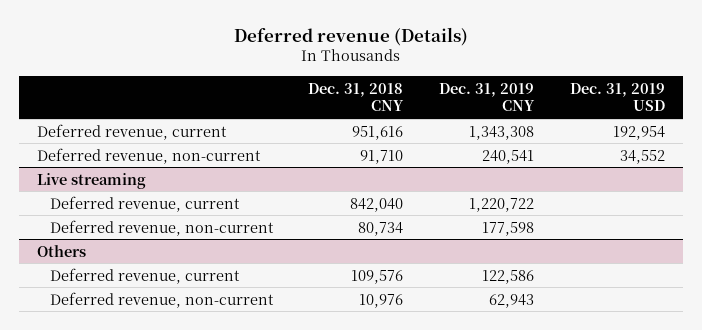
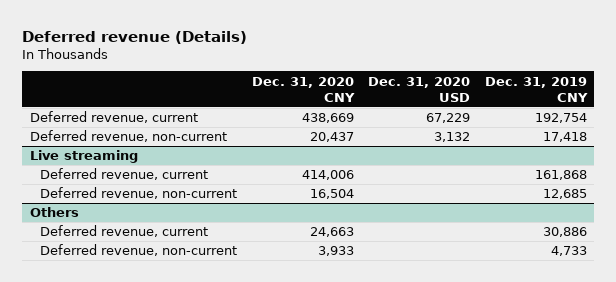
- | Dec. 31, 2018 CNY | Dec. 31, 2019 CNY | Dec. 31, 2019 USD
+ | Dec. 31, 2020 CNY | Dec. 31, 2020 USD | Dec. 31, 2019 CNY
- Deferred revenue, current | 951,616 | 1,343,308 | 192,954
- Deferred revenue, non-current | 91,710 | 240,541 | 34,552
+ Deferred revenue, current | 438,669 | 67,229 | 192,754
+ Deferred revenue, non-current | 20,437 | 3,132 | 17,418
@ Live streaming
- Deferred revenue, current | 842,040 | 1,220,722 |
- Deferred revenue, non-current | 80,734 | 177,598 |
+ Deferred revenue, current | 414,006 | | 161,868
+ Deferred revenue, non-current | 16,504 | | 12,685
@ Others
- Deferred revenue, current | 109,576 | 122,586 |
- Deferred revenue, non-current | 10,976 | 62,943 |
+ Deferred revenue, current | 24,663 | | 30,886
+ Deferred revenue, non-current | 3,933 | | 4,733

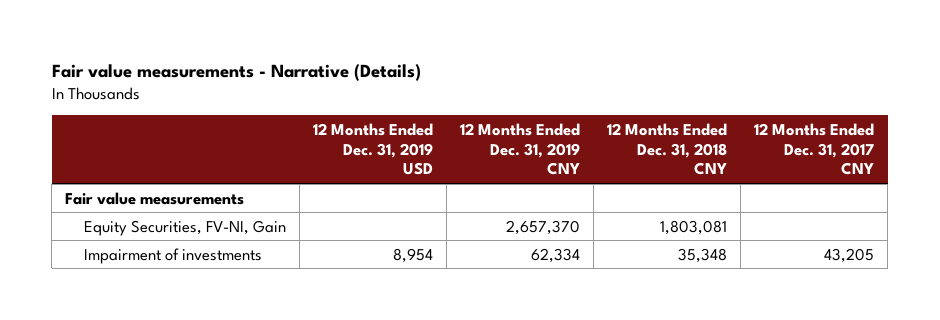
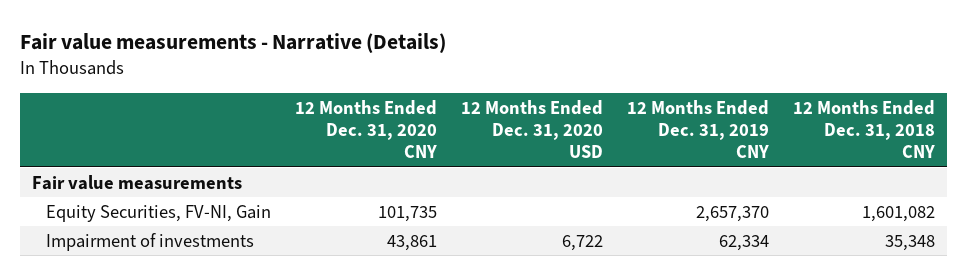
- | 12 Months Ended Dec. 31, 2019 USD | 12 Months Ended Dec. 31, 2019 CNY | 12 Months Ended Dec. 31, 2018 CNY | 12 Months Ended Dec. 31, 2017 CNY
+ | 12 Months Ended Dec. 31, 2020 CNY | 12 Months Ended Dec. 31, 2020 USD | 12 Months Ended Dec. 31, 2019 CNY | 12 Months Ended Dec. 31, 2018 CNY
- Equity Securities, FV-NI, Gain | | 2,657,370 | 1,803,081 |
+ Equity Securities, FV-NI, Gain | 101,735 | | 2,657,370 | 1,601,082

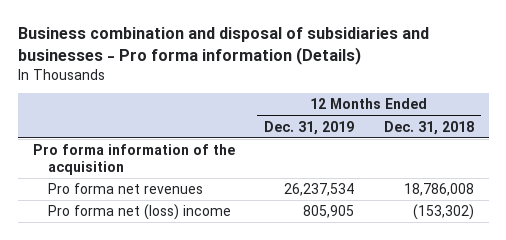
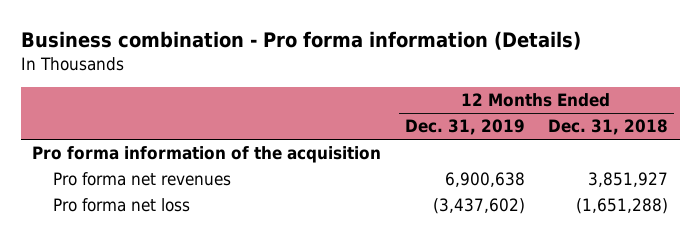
- Business combination and disposal of subsidiaries and businesses - Pro forma information (Details)
+ Business combination - Pro forma information (Details)
- Pro forma net revenues | 26,237,534 | 18,786,008
- Pro forma net (loss) income | 805,905 | (153,302)
+ Pro forma net revenues | 6,900,638 | 3,851,927
+ Pro forma net loss | (3,437,602) | (1,651,288)

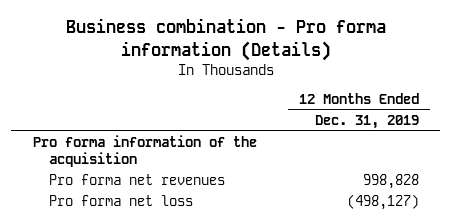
- | 12 Months Ended Dec. 31, 2019 | 12 Months Ended Dec. 31, 2018
+ | 12 Months Ended Dec. 31, 2019
- Pro forma net revenues | 6,900,638 | 3,851,927
- Pro forma net loss | (3,437,602) | (1,651,288)
+ Pro forma net revenues | 998,828
+ Pro forma net loss | (498,127)

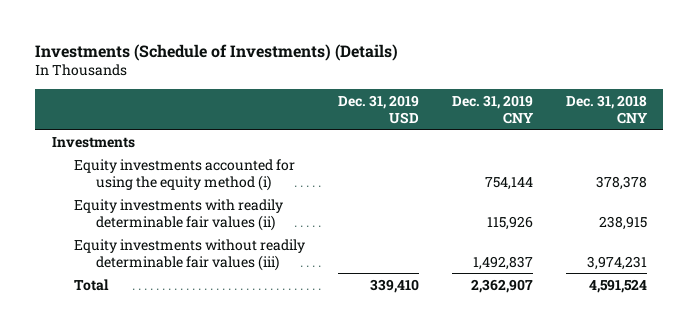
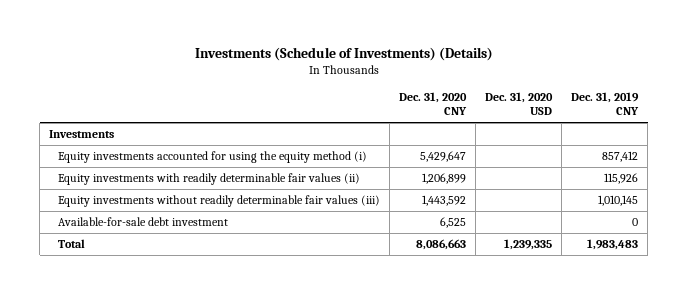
- | Dec. 31, 2019 USD | Dec. 31, 2019 CNY | Dec. 31, 2018 CNY
+ | Dec. 31, 2020 CNY | Dec. 31, 2020 USD | Dec. 31, 2019 CNY
- Equity investments accounted for using the equity method (i) | | 754,144 | 378,378
+ Equity investments accounted for using the equity method (i) | 5,429,647 | | 857,412
- Equity investments without readily determinable fair values (iii) | | 1,492,837 | 3,974,231
- Total | 339,410 | 2,362,907 | 4,591,524
+ Equity investments without readily determinable fair values (iii) | 1,443,592 | | 1,010,145
+ Available-for-sale debt investment | 6,525 | | 0
+ Total | 8,086,663 | 1,239,335 | 1,983,483

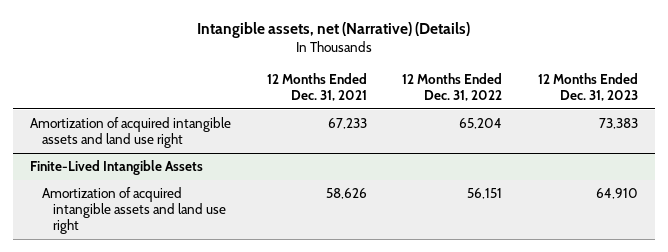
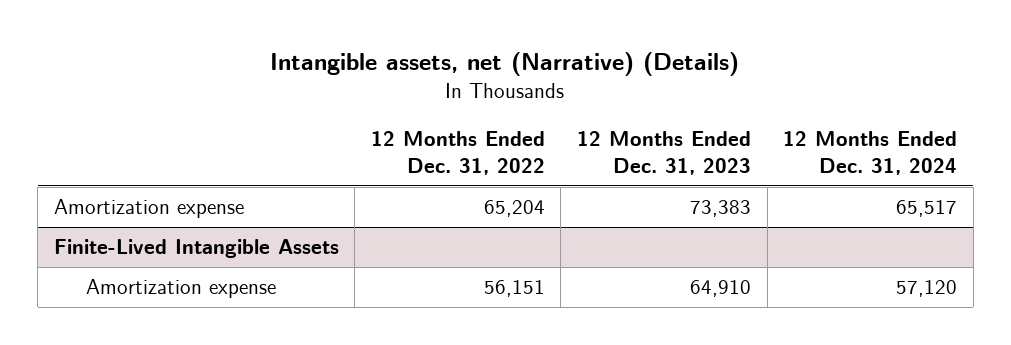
- | 12 Months Ended Dec. 31, 2021 | 12 Months Ended Dec. 31, 2022 | 12 Months Ended Dec. 31, 2023
+ | 12 Months Ended Dec. 31, 2022 | 12 Months Ended Dec. 31, 2023 | 12 Months Ended Dec. 31, 2024
- Amortization of acquired intangible assets and land use right | 67,233 | 65,204 | 73,383
+ Amortization expense | 65,204 | 73,383 | 65,517
@ Finite-Lived Intangible Assets
- Amortization of acquired intangible assets and land use right | 58,626 | 56,151 | 64,910
+ Amortization expense | 56,151 | 64,910 | 57,120

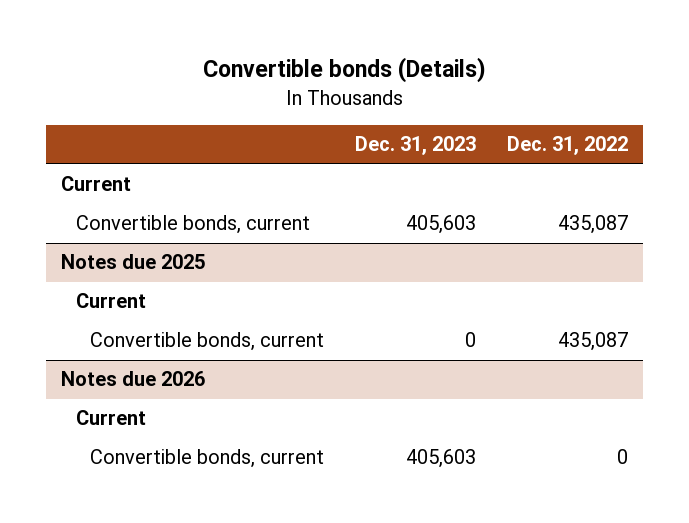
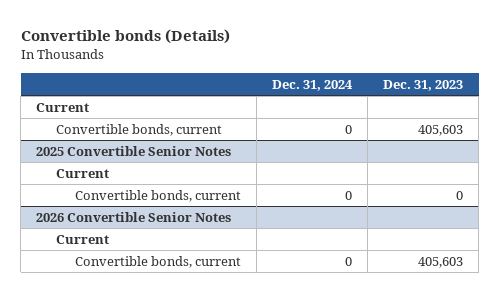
- | Dec. 31, 2023 | Dec. 31, 2022
+ | Dec. 31, 2024 | Dec. 31, 2023
- Notes due 2025
+ 2025 Convertible Senior Notes
- Notes due 2026
+ 2026 Convertible Senior Notes

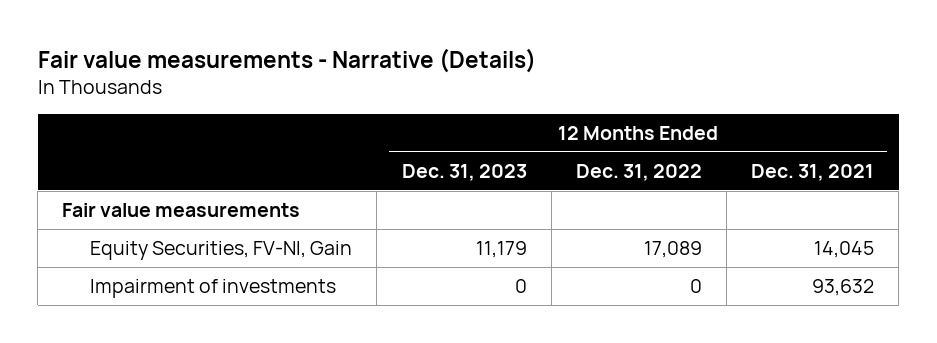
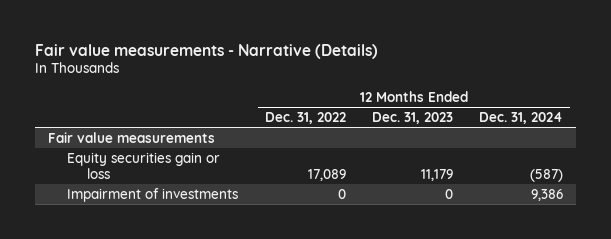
- | 12 Months Ended Dec. 31, 2023 | 12 Months Ended Dec. 31, 2022 | 12 Months Ended Dec. 31, 2021
+ | 12 Months Ended Dec. 31, 2022 | 12 Months Ended Dec. 31, 2023 | 12 Months Ended Dec. 31, 2024
- Equity Securities, FV-NI, Gain | 11,179 | 17,089 | 14,045
+ Equity securities gain or loss | 17,089 | 11,179 | (587)

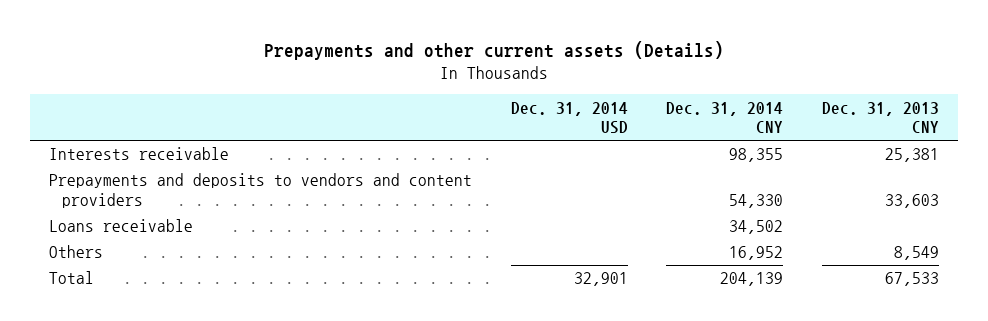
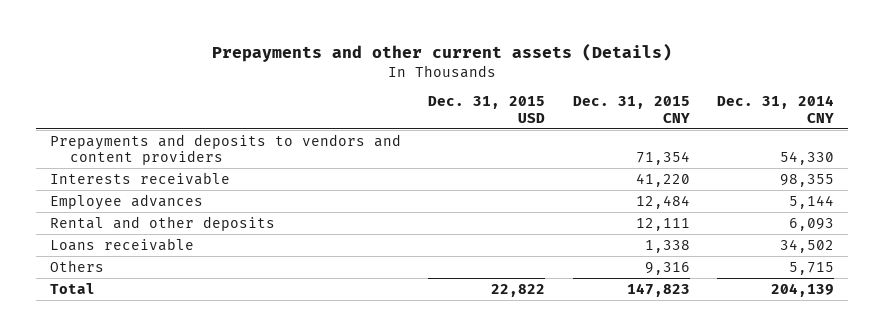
- | Dec. 31, 2014 USD | Dec. 31, 2014 CNY | Dec. 31, 2013 CNY
+ | Dec. 31, 2015 USD | Dec. 31, 2015 CNY | Dec. 31, 2014 CNY
moved down: Interests receivable | | 41,220 | 98,355
+ Employee advances | | 12,484 | 5,144
+ Rental and other deposits | | 12,111 | 6,093
- Others | | 16,952 | 8,549
+ Others | | 9,316 | 5,715

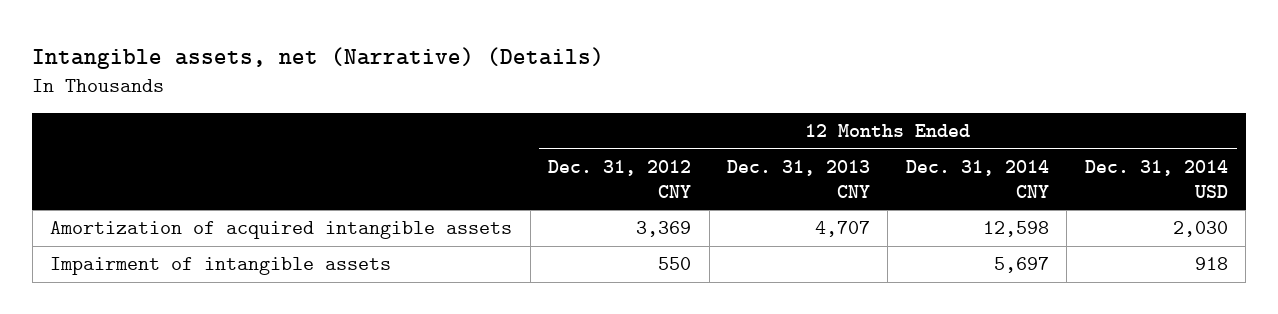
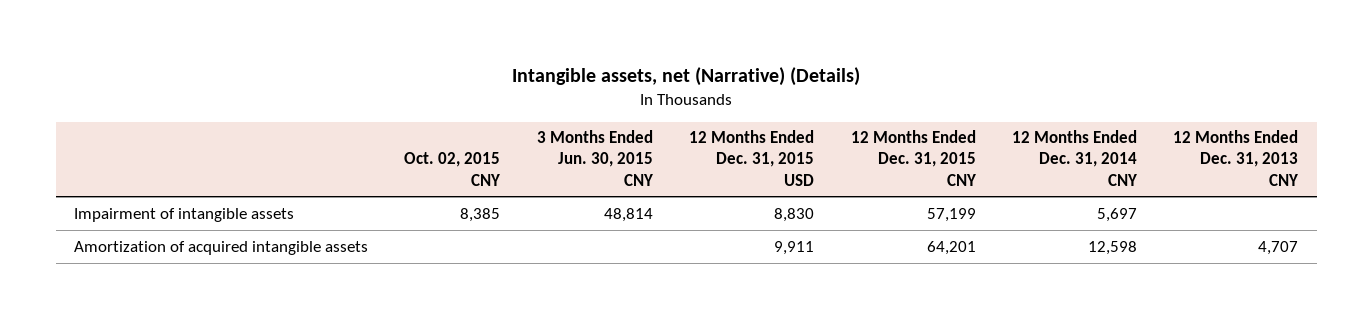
- | 12 Months Ended Dec. 31, 2012 CNY | 12 Months Ended Dec. 31, 2013 CNY | 12 Months Ended Dec. 31, 2014 CNY | 12 Months Ended Dec. 31, 2014 USD
+ | Oct. 02, 2015 CNY | 3 Months Ended Jun. 30, 2015 CNY | 12 Months Ended Dec. 31, 2015 USD | 12 Months Ended Dec. 31, 2015 CNY | 12 Months Ended Dec. 31, 2014 CNY | 12 Months Ended Dec. 31, 2013 CNY
moved down: Amortization of acquired intangible assets | | | 9,911 | 64,201 | 12,598 | 4,707

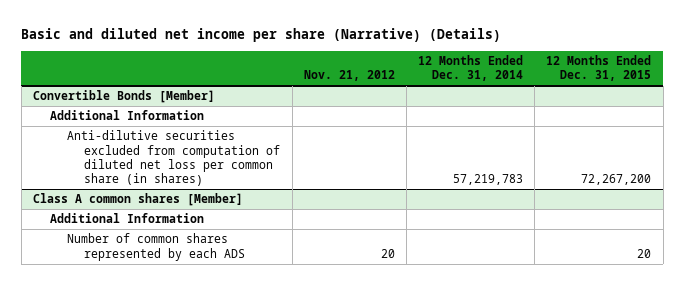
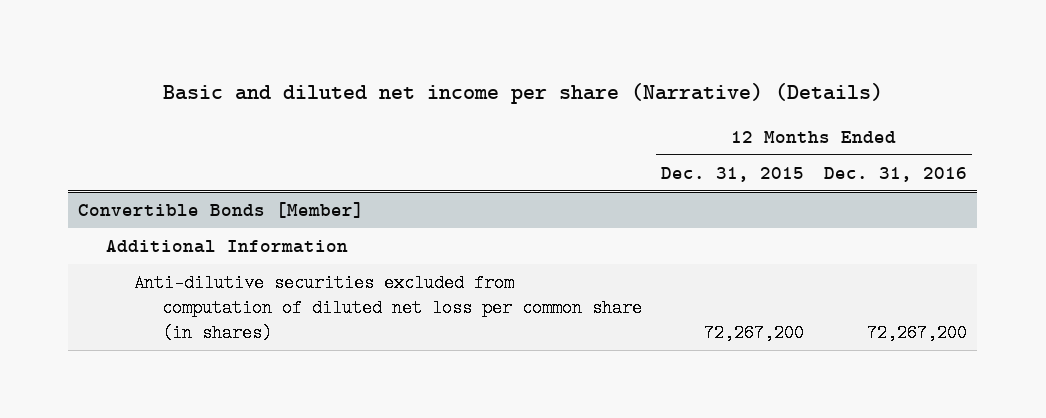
- | Nov. 21, 2012 | 12 Months Ended Dec. 31, 2014 | 12 Months Ended Dec. 31, 2015
+ | 12 Months Ended Dec. 31, 2015 | 12 Months Ended Dec. 31, 2016
- Class A common shares [Member]
- Additional Information
- Number of common shares represented by each ADS | 20 | | 20

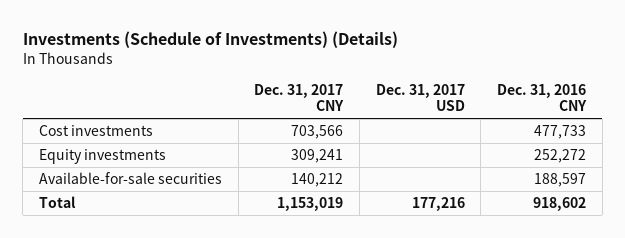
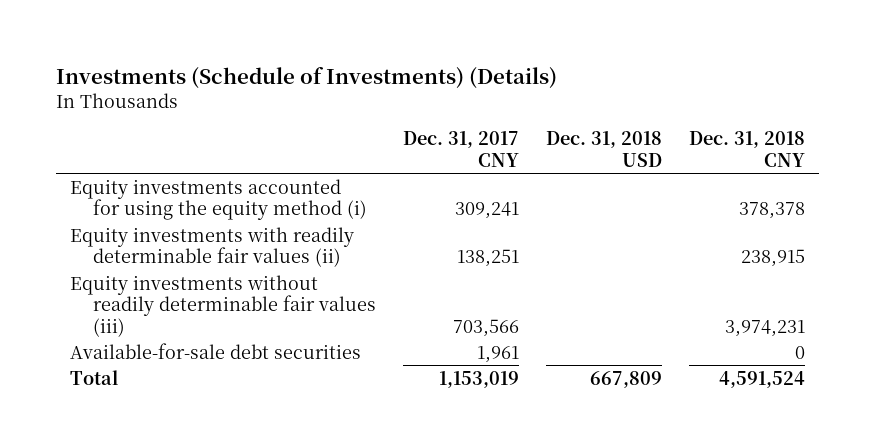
- | Dec. 31, 2017 CNY | Dec. 31, 2017 USD | Dec. 31, 2016 CNY
+ | Dec. 31, 2017 CNY | Dec. 31, 2018 USD | Dec. 31, 2018 CNY
- Cost investments | 703,566 | | 477,733
- Equity investments | 309,241 | | 252,272
- Available-for-sale securities | 140,212 | | 188,597
+ Equity investments accounted for using the equity method (i) | 309,241 | | 378,378
+ Equity investments with readily determinable fair values (ii) | 138,251 | | 238,915
+ Equity investments without readily determinable fair values (iii) | 703,566 | | 3,974,231
+ Available-for-sale debt securities | 1,961 | | 0

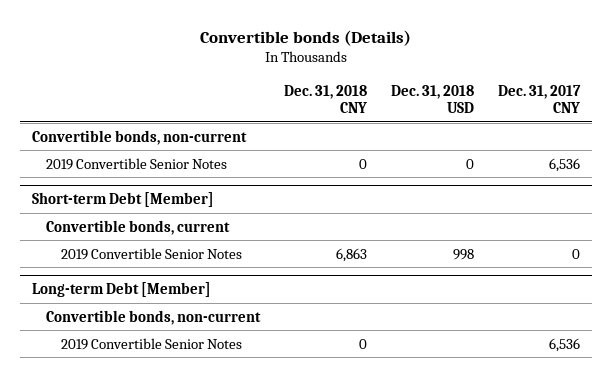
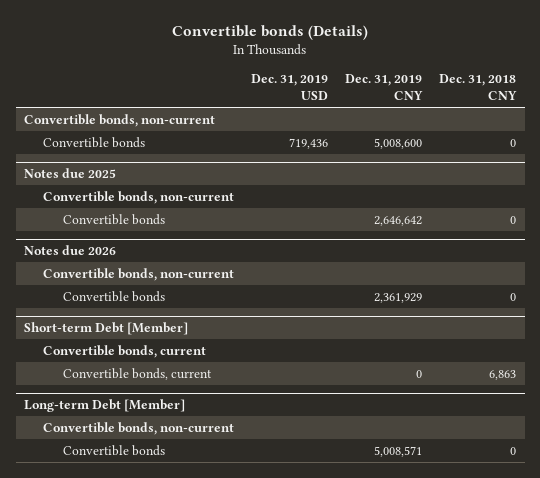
- | Dec. 31, 2018 CNY | Dec. 31, 2018 USD | Dec. 31, 2017 CNY
+ | Dec. 31, 2019 USD | Dec. 31, 2019 CNY | Dec. 31, 2018 CNY
- 2019 Convertible Senior Notes | 0 | 0 | 6,536
+ Convertible bonds | 719,436 | 5,008,600 | 0
+ Notes due 2025
+ Convertible bonds, non-current
+ Convertible bonds | | 2,646,642 | 0
+ Notes due 2026
+ Convertible bonds, non-current
+ Convertible bonds | | 2,361,929 | 0
@ Short-term Debt [Member]
- 2019 Convertible Senior Notes | 6,863 | 998 | 0
+ Convertible bonds, current | | 0 | 6,863
@ Long-term Debt [Member]
- 2019 Convertible Senior Notes | 0 | | 6,536
+ Convertible bonds | | 5,008,571 | 0

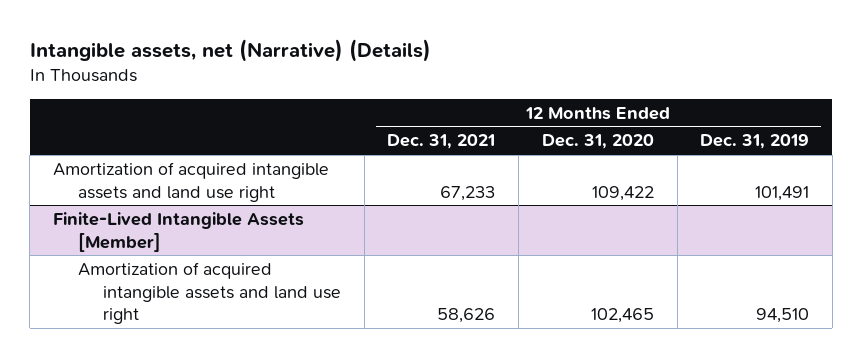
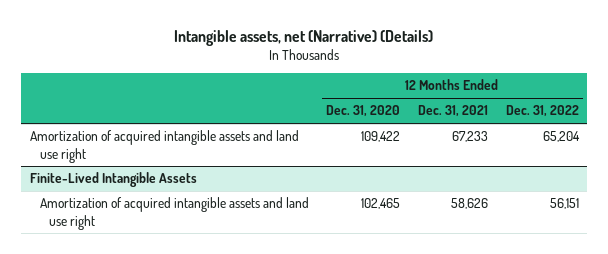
- | 12 Months Ended Dec. 31, 2021 | 12 Months Ended Dec. 31, 2020 | 12 Months Ended Dec. 31, 2019
+ | 12 Months Ended Dec. 31, 2020 | 12 Months Ended Dec. 31, 2021 | 12 Months Ended Dec. 31, 2022
- Finite-Lived Intangible Assets [Member]
+ Finite-Lived Intangible Assets

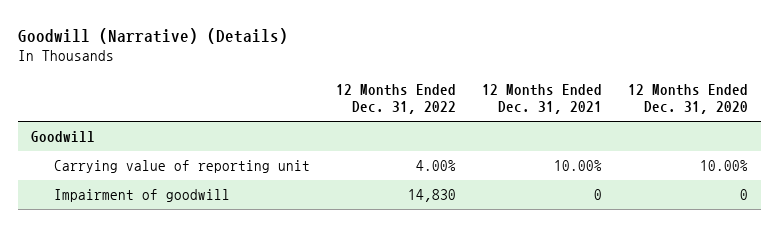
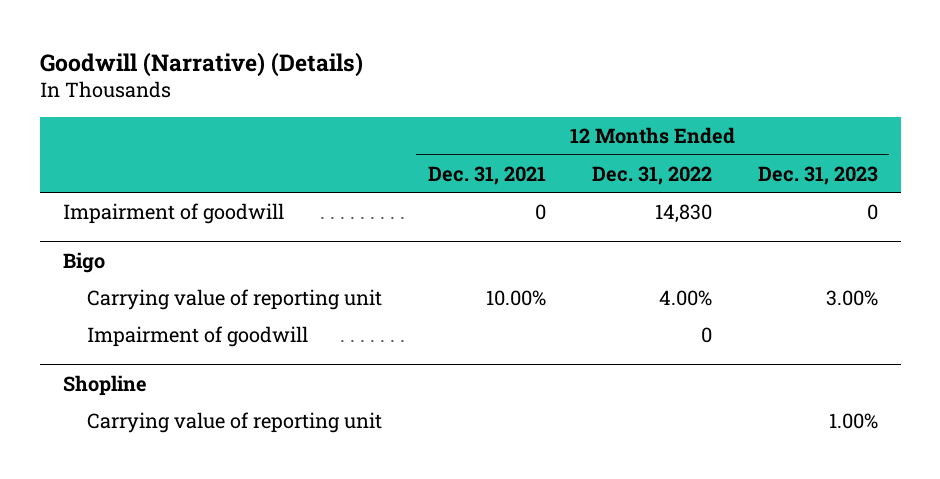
- | 12 Months Ended Dec. 31, 2022 | 12 Months Ended Dec. 31, 2021 | 12 Months Ended Dec. 31, 2020
+ | 12 Months Ended Dec. 31, 2021 | 12 Months Ended Dec. 31, 2022 | 12 Months Ended Dec. 31, 2023
- Goodwill
- Carrying value of reporting unit | 4.00% | 10.00% | 10.00%
+ Bigo
+ Carrying value of reporting unit | 10.00% | 4.00% | 3.00%
+ Impairment of goodwill | | 0 |
+ Shopline
+ Carrying value of reporting unit | | | 1.00%

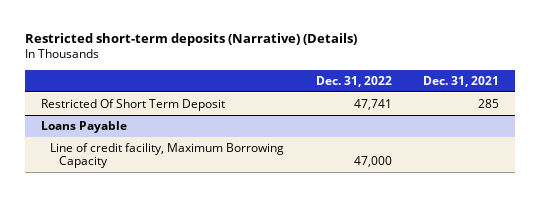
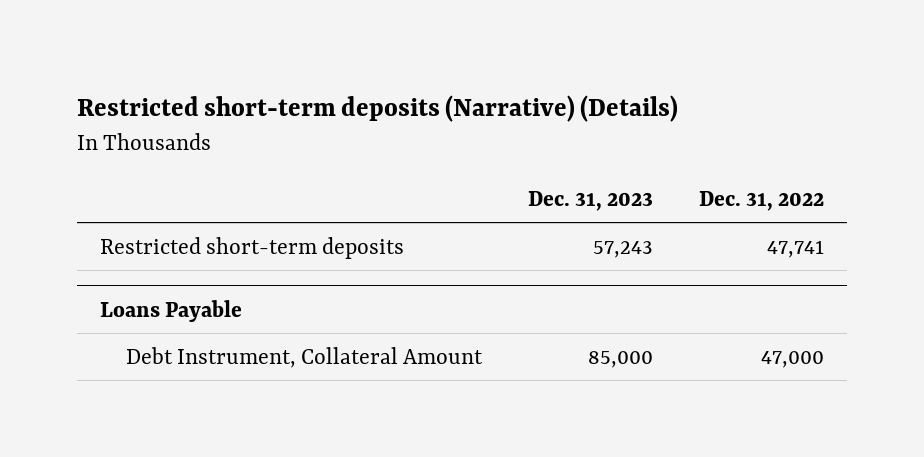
- | Dec. 31, 2022 | Dec. 31, 2021
+ | Dec. 31, 2023 | Dec. 31, 2022
- Restricted Of Short Term Deposit | 47,741 | 285
+ Restricted short-term deposits | 57,243 | 47,741
@ Loans Payable
- Line of credit facility, Maximum Borrowing Capacity | 47,000 |
+ Debt Instrument, Collateral Amount | 85,000 | 47,000

